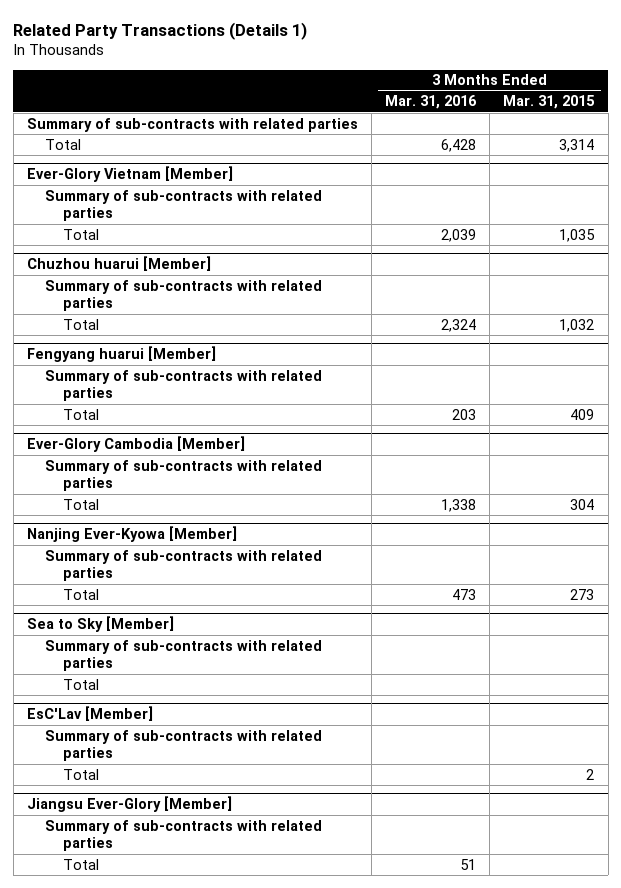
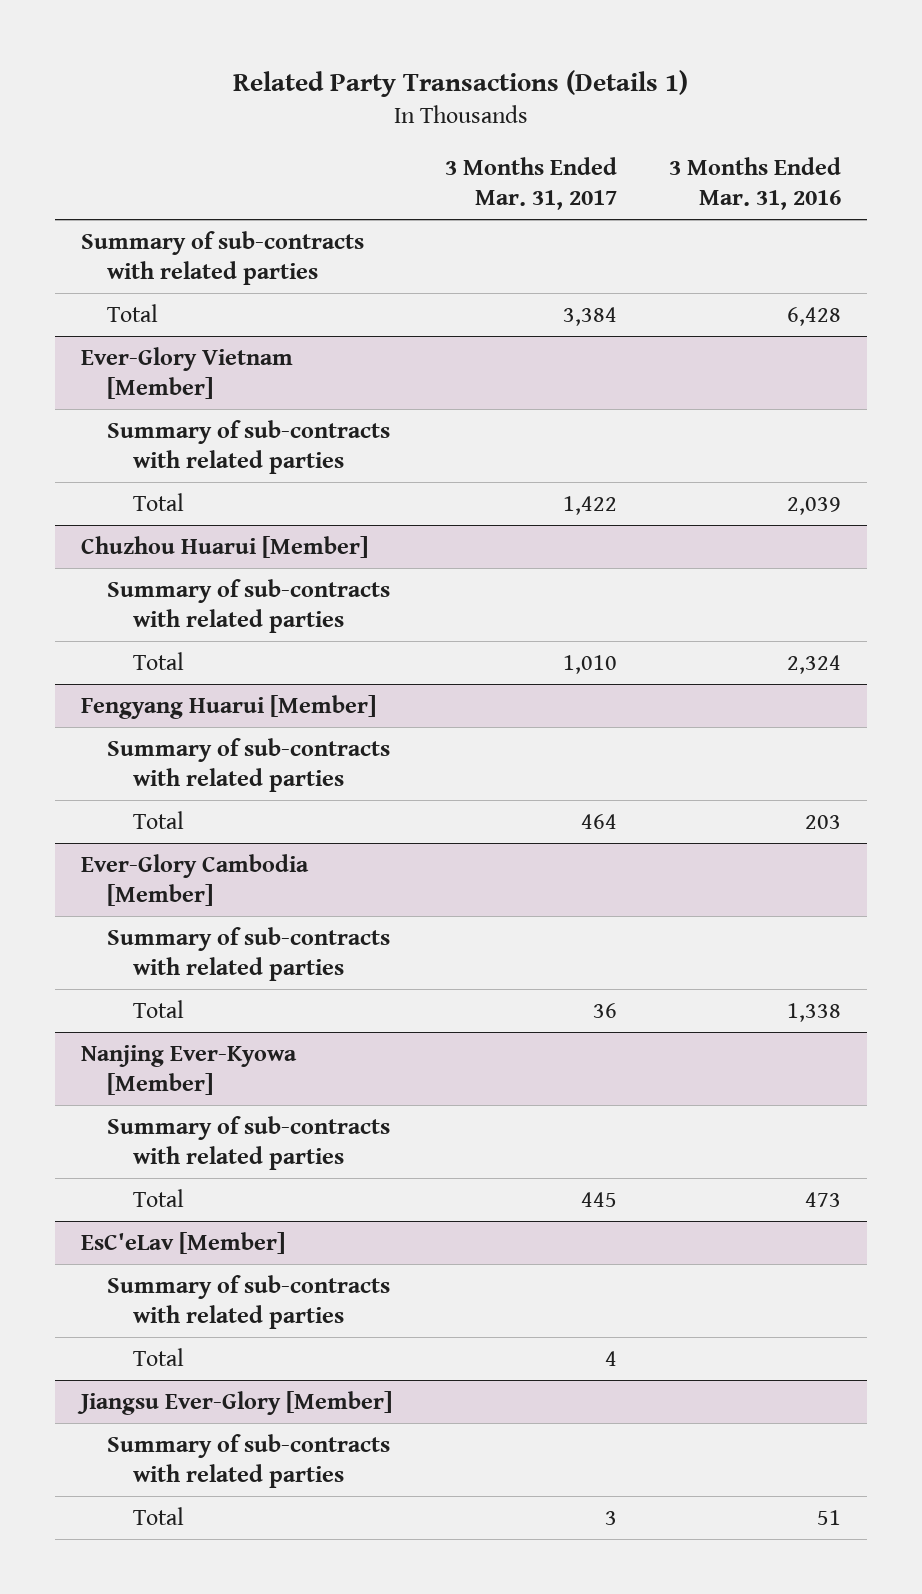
- | 3 Months Ended Mar. 31, 2016 | 3 Months Ended Mar. 31, 2015
+ | 3 Months Ended Mar. 31, 2017 | 3 Months Ended Mar. 31, 2016
- Chuzhou huarui [Member]
+ Chuzhou Huarui [Member]
- Fengyang huarui [Member]
+ Fengyang Huarui [Member]
- Sea to Sky [Member]
- Summary of sub-contracts with related parties
- Total
- EsC'Lav [Member]
+ EsC'eLav [Member]

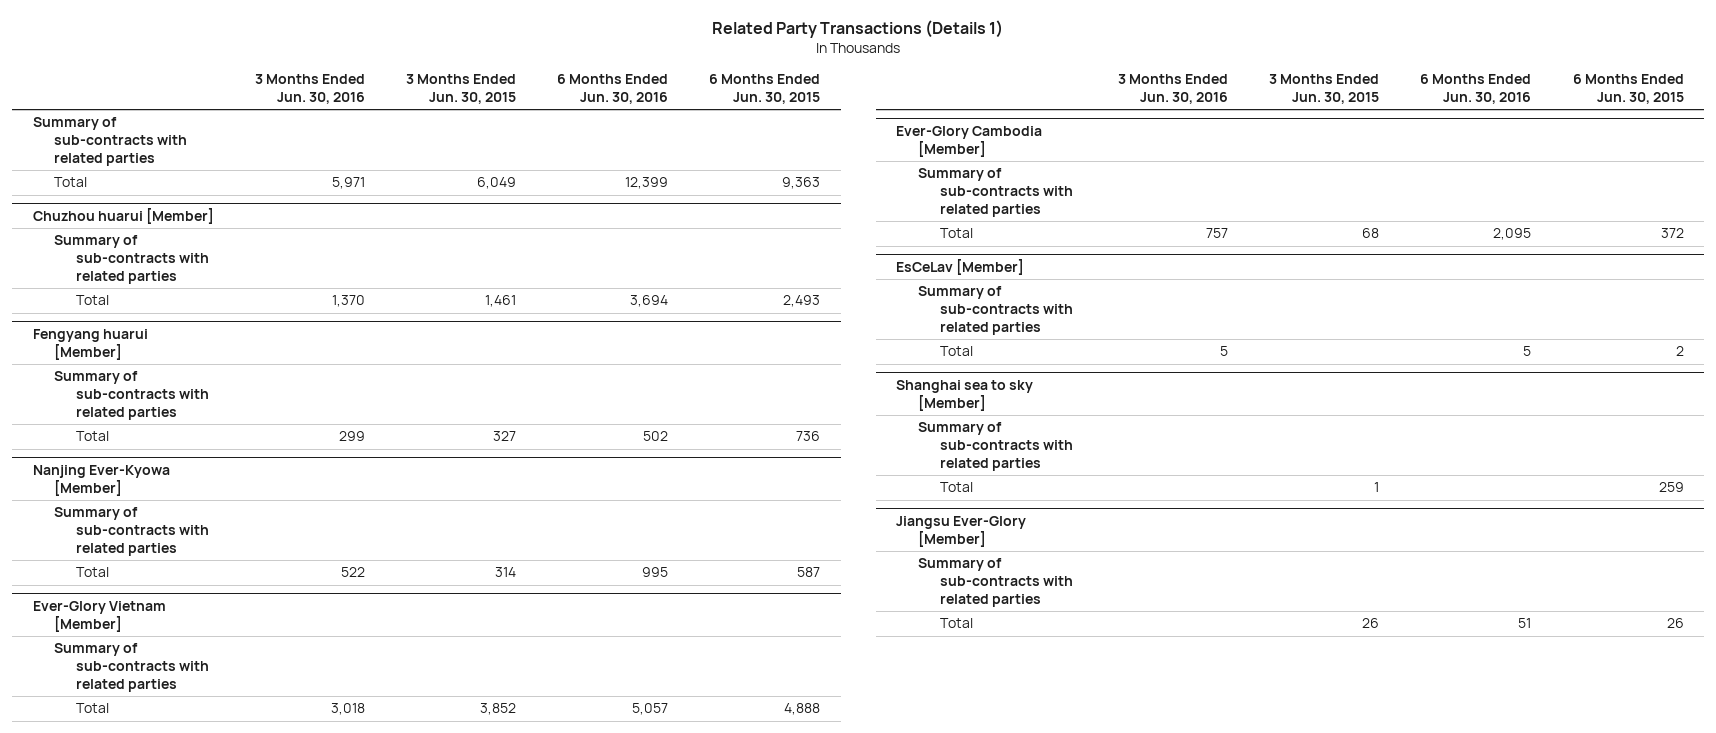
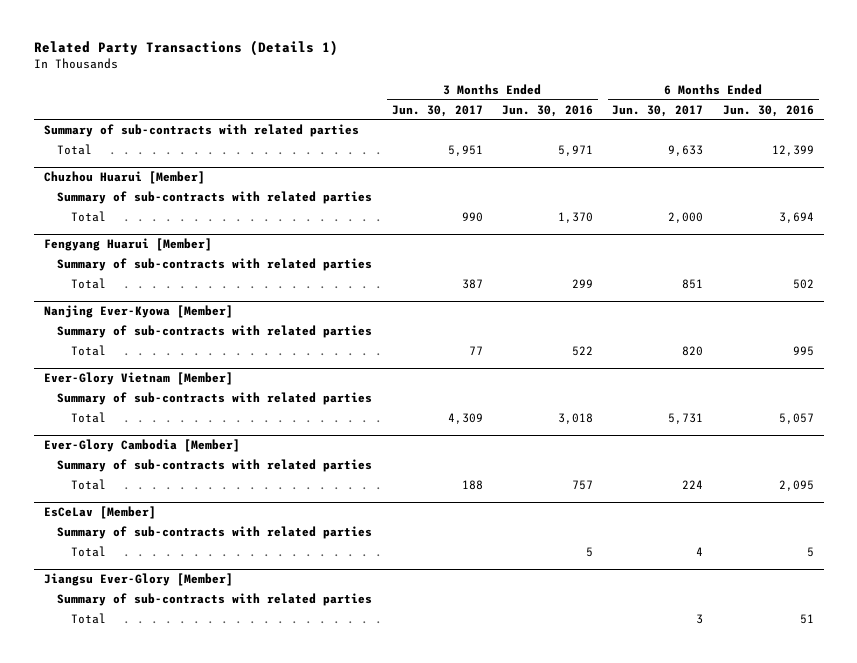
- | 3 Months Ended Jun. 30, 2016 | 3 Months Ended Jun. 30, 2015 | 6 Months Ended Jun. 30, 2016 | 6 Months Ended Jun. 30, 2015
+ | 3 Months Ended Jun. 30, 2017 | 3 Months Ended Jun. 30, 2016 | 6 Months Ended Jun. 30, 2017 | 6 Months Ended Jun. 30, 2016
- Chuzhou huarui [Member]
+ Chuzhou Huarui [Member]
- Fengyang huarui [Member]
+ Fengyang Huarui [Member]
- Shanghai sea to sky [Member]
- Summary of sub-contracts with related parties
- Total | | 1 | | 259

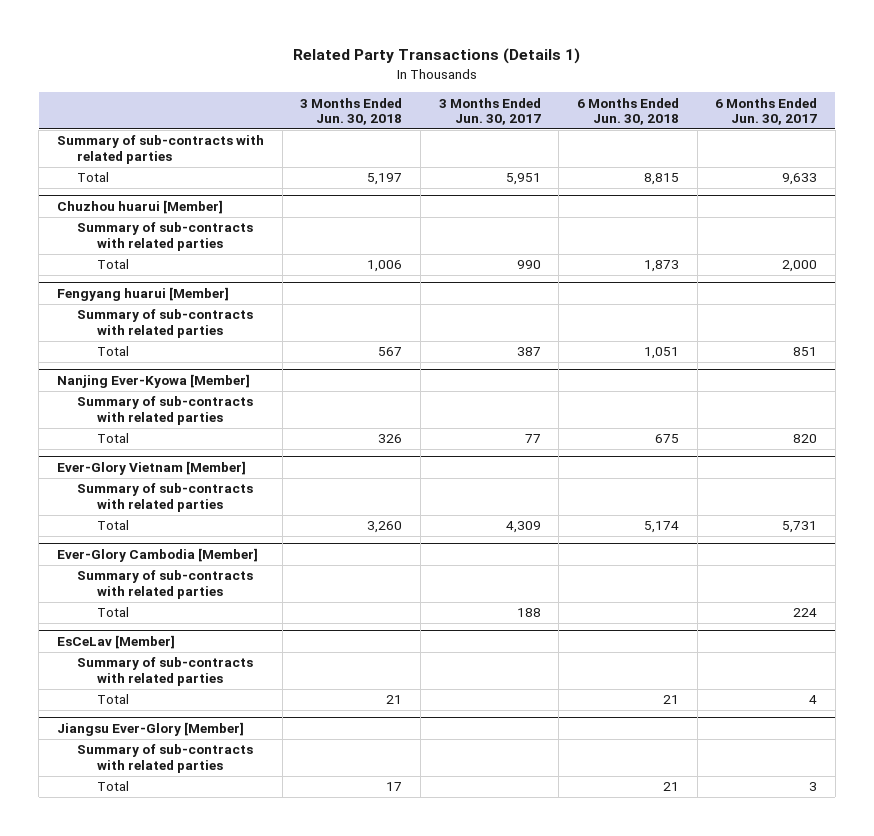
- | 3 Months Ended Jun. 30, 2017 | 3 Months Ended Jun. 30, 2016 | 6 Months Ended Jun. 30, 2017 | 6 Months Ended Jun. 30, 2016
+ | 3 Months Ended Jun. 30, 2018 | 3 Months Ended Jun. 30, 2017 | 6 Months Ended Jun. 30, 2018 | 6 Months Ended Jun. 30, 2017
- Chuzhou Huarui [Member]
+ Chuzhou huarui [Member]
- Fengyang Huarui [Member]
+ Fengyang huarui [Member]

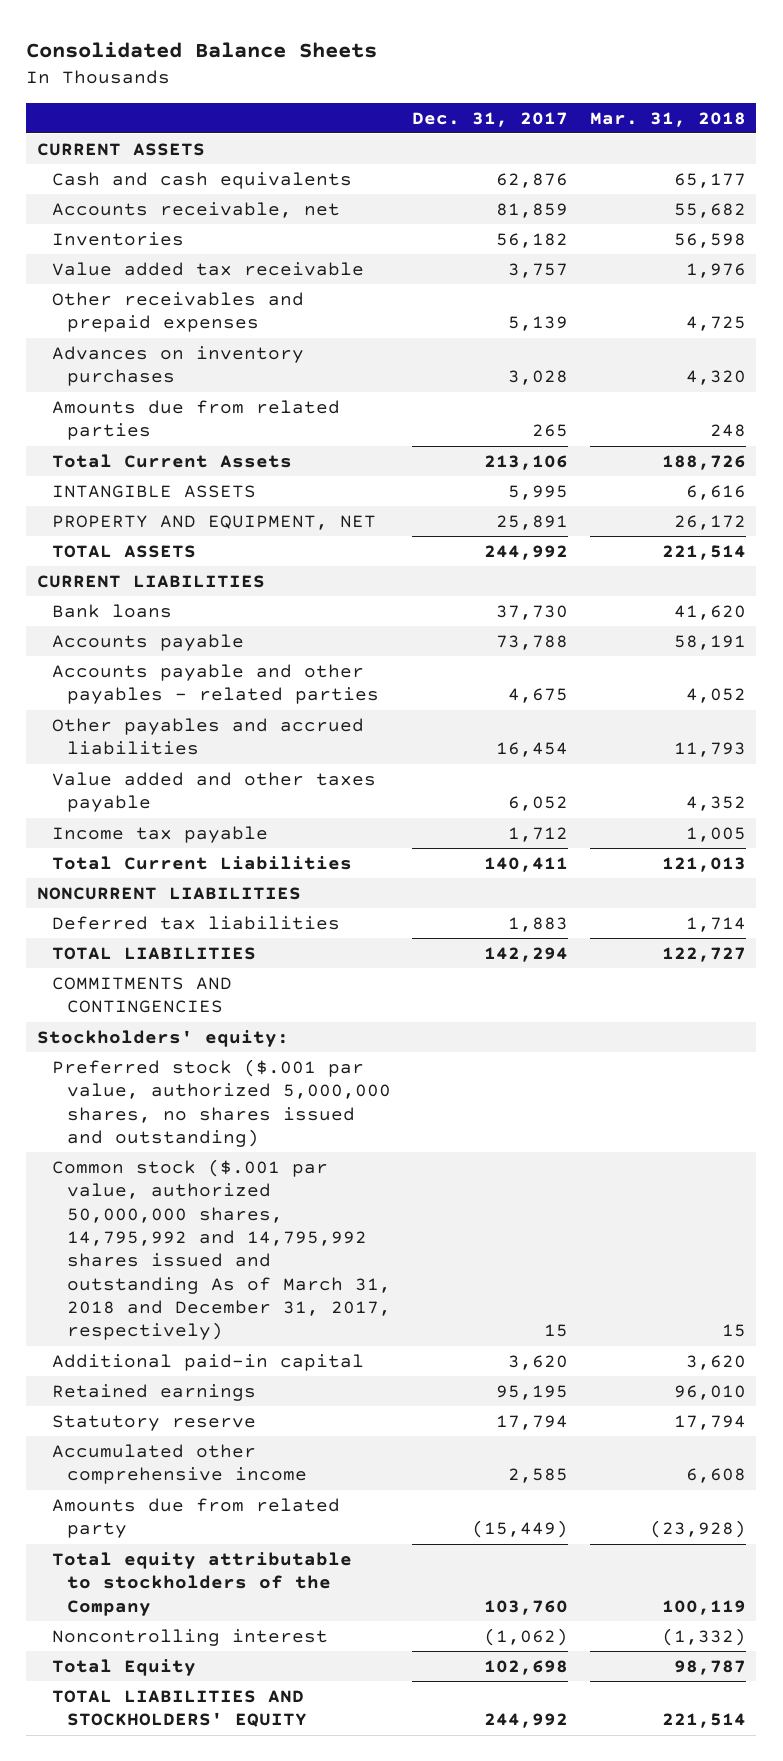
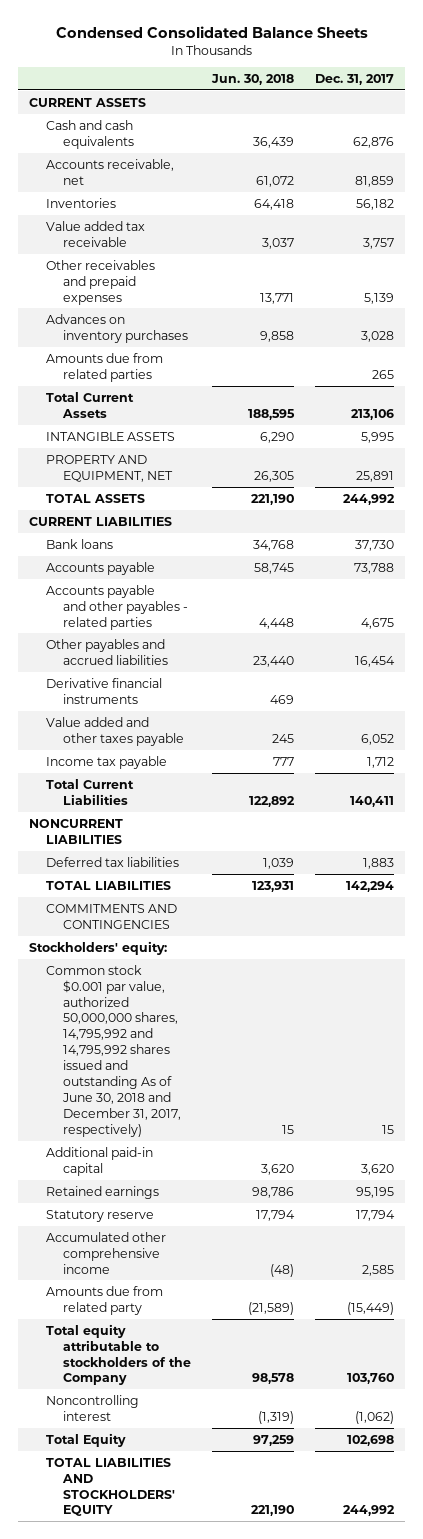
- Consolidated Balance Sheets
+ Condensed Consolidated Balance Sheets
- | Dec. 31, 2017 | Mar. 31, 2018
+ | Jun. 30, 2018 | Dec. 31, 2017
+ Derivative financial instruments | 469 |
- Preferred stock ($.001 par value, authorized 5,000,000 shares, no shares issued and outstanding)
- Common stock ($.001 par value, authorized 50,000,000 shares, 14,795,992 and 14,795,992 shares issued and outstanding As of March 31, 2018 and December 31, 2017, respectively) | 15 | 15
+ Common stock $0.001 par value, authorized 50,000,000 shares, 14,795,992 and 14,795,992 shares issued and outstanding As of June 30, 2018 and December 31, 2017, respectively) | 15 | 15

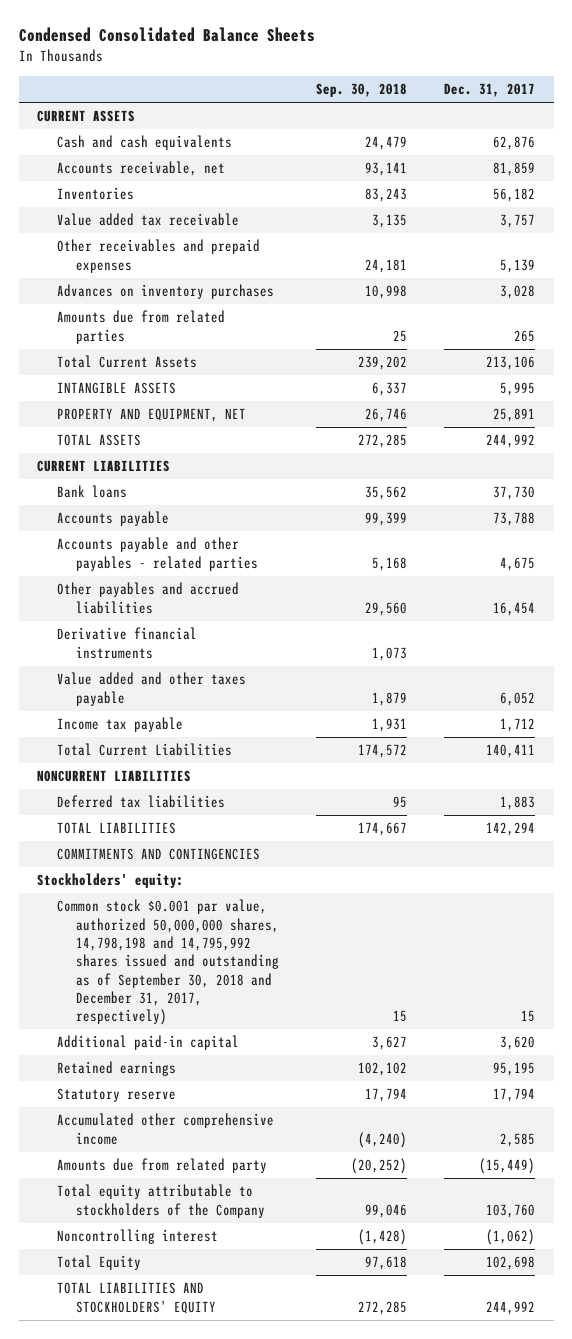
- | Jun. 30, 2018 | Dec. 31, 2017
+ | Sep. 30, 2018 | Dec. 31, 2017
- Common stock $0.001 par value, authorized 50,000,000 shares, 14,795,992 and 14,795,992 shares issued and outstanding As of June 30, 2018 and December 31, 2017, respectively) | 15 | 15
+ Common stock $0.001 par value, authorized 50,000,000 shares, 14,798,198 and 14,795,992 shares issued and outstanding as of September 30, 2018 and December 31, 2017, respectively) | 15 | 15

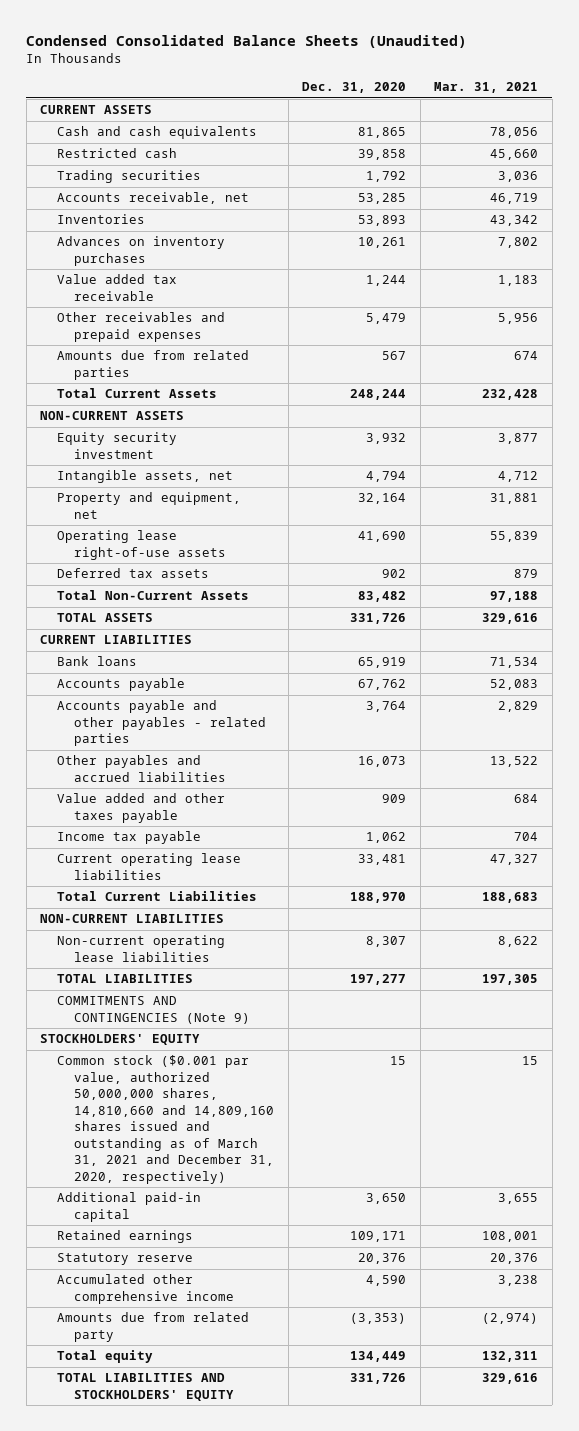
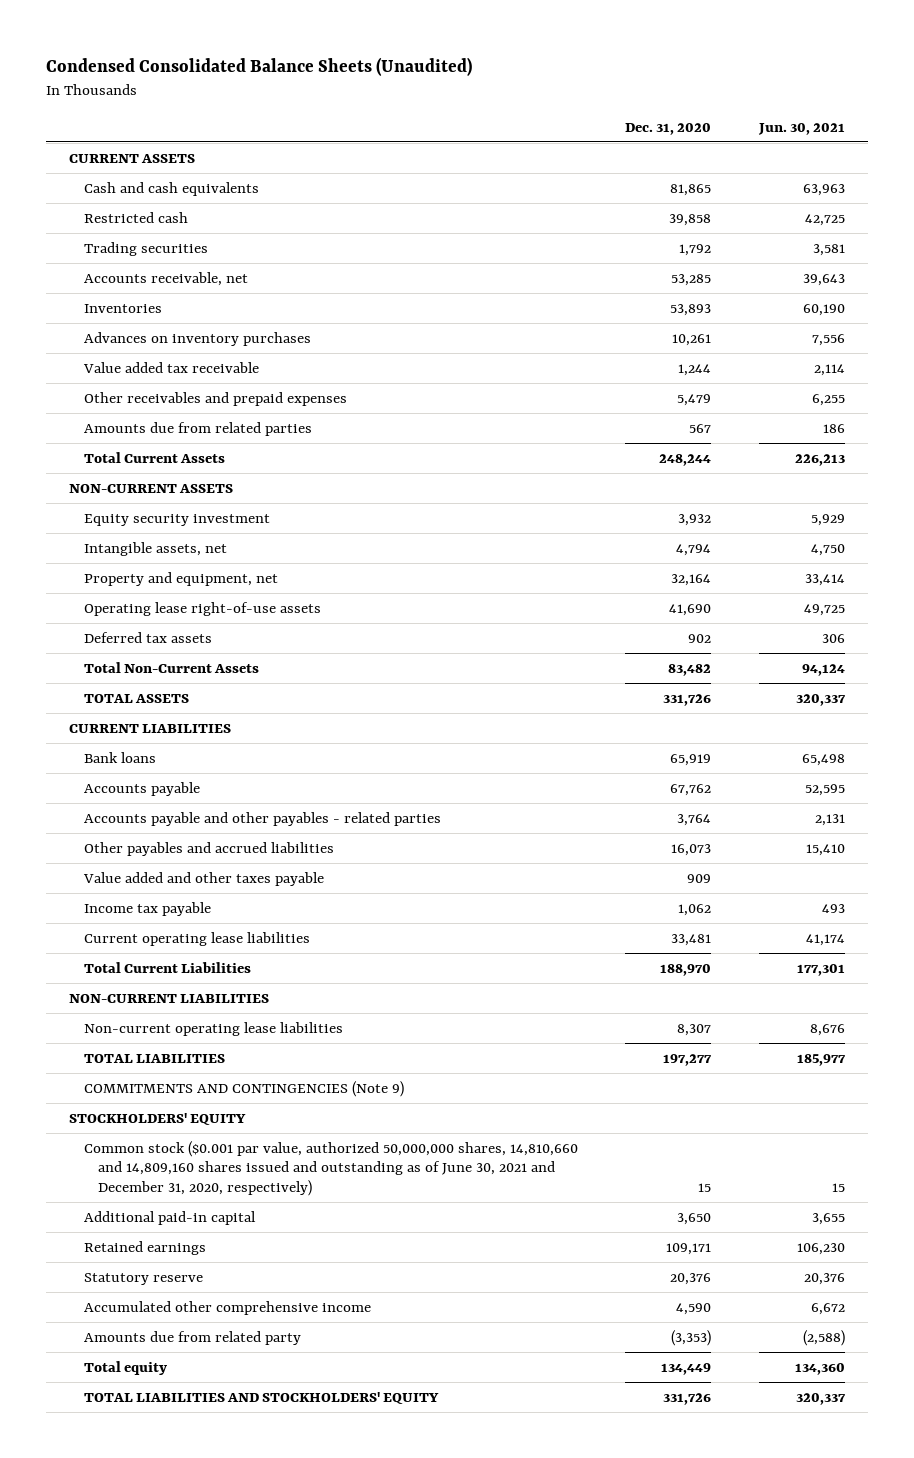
- | Dec. 31, 2020 | Mar. 31, 2021
+ | Dec. 31, 2020 | Jun. 30, 2021
- Common stock ($0.001 par value, authorized 50,000,000 shares, 14,810,660 and 14,809,160 shares issued and outstanding as of March 31, 2021 and December 31, 2020, respectively) | 15 | 15
+ Common stock ($0.001 par value, authorized 50,000,000 shares, 14,810,660 and 14,809,160 shares issued and outstanding as of June 30, 2021 and December 31, 2020, respectively) | 15 | 15

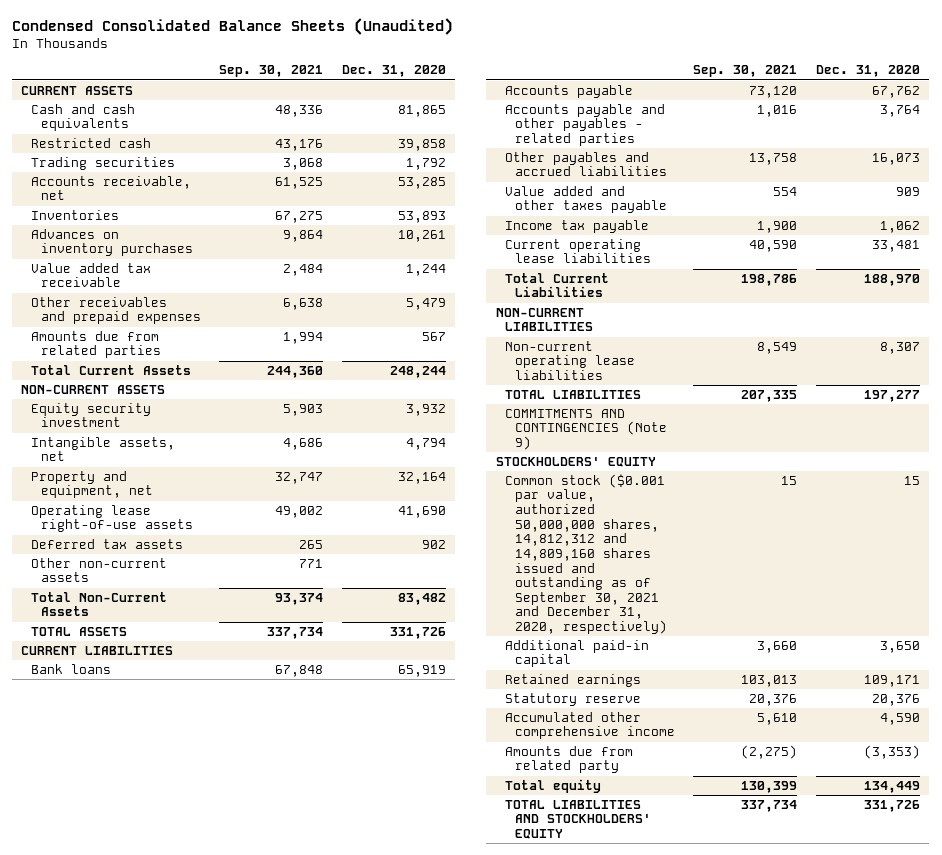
- | Dec. 31, 2020 | Jun. 30, 2021
+ | Sep. 30, 2021 | Dec. 31, 2020
+ Other non-current assets | 771 |
- Common stock ($0.001 par value, authorized 50,000,000 shares, 14,810,660 and 14,809,160 shares issued and outstanding as of June 30, 2021 and December 31, 2020, respectively) | 15 | 15
+ Common stock ($0.001 par value, authorized 50,000,000 shares, 14,812,312 and 14,809,160 shares issued and outstanding as of September 30, 2021 and December 31, 2020, respectively) | 15 | 15

